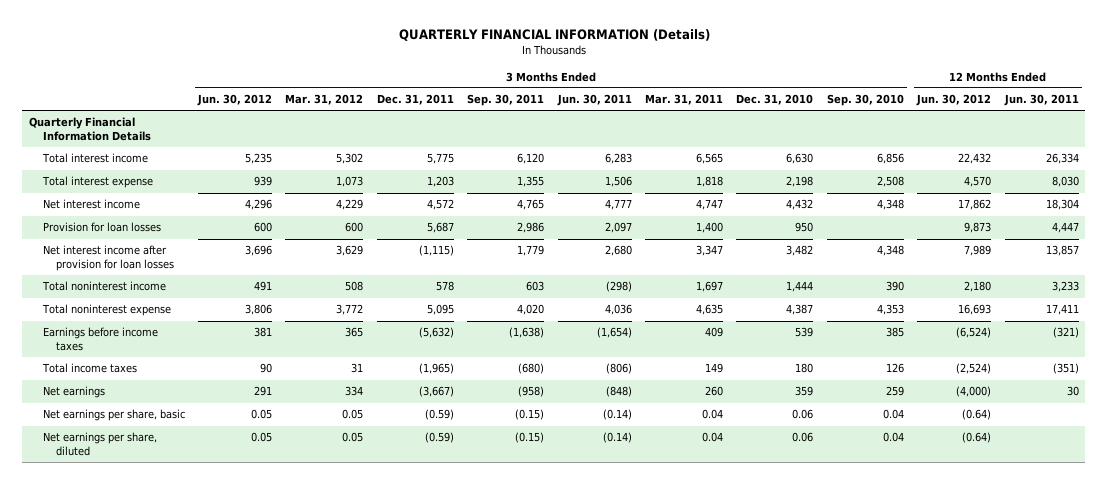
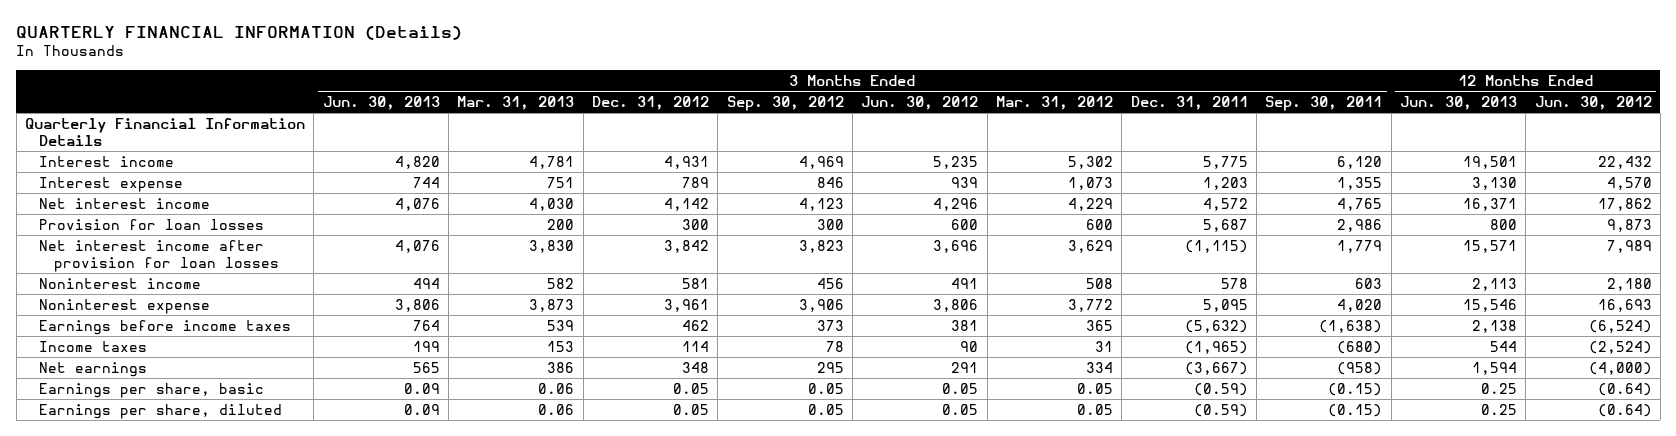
- | 3 Months Ended Jun. 30, 2012 | 3 Months Ended Mar. 31, 2012 | 3 Months Ended Dec. 31, 2011 | 3 Months Ended Sep. 30, 2011 | 3 Months Ended Jun. 30, 2011 | 3 Months Ended Mar. 31, 2011 | 3 Months Ended Dec. 31, 2010 | 3 Months Ended Sep. 30, 2010 | 12 Months Ended Jun. 30, 2012 | 12 Months Ended Jun. 30, 2011
+ | 3 Months Ended Jun. 30, 2013 | 3 Months Ended Mar. 31, 2013 | 3 Months Ended Dec. 31, 2012 | 3 Months Ended Sep. 30, 2012 | 3 Months Ended Jun. 30, 2012 | 3 Months Ended Mar. 31, 2012 | 3 Months Ended Dec. 31, 2011 | 3 Months Ended Sep. 30, 2011 | 12 Months Ended Jun. 30, 2013 | 12 Months Ended Jun. 30, 2012
- Total interest income | 5,235 | 5,302 | 5,775 | 6,120 | 6,283 | 6,565 | 6,630 | 6,856 | 22,432 | 26,334
- Total interest expense | 939 | 1,073 | 1,203 | 1,355 | 1,506 | 1,818 | 2,198 | 2,508 | 4,570 | 8,030
+ Interest income | 4,820 | 4,781 | 4,931 | 4,969 | 5,235 | 5,302 | 5,775 | 6,120 | 19,501 | 22,432
+ Interest expense | 744 | 751 | 789 | 846 | 939 | 1,073 | 1,203 | 1,355 | 3,130 | 4,570
- Total noninterest income | 491 | 508 | 578 | 603 | (298) | 1,697 | 1,444 | 390 | 2,180 | 3,233
- Total noninterest expense | 3,806 | 3,772 | 5,095 | 4,020 | 4,036 | 4,635 | 4,387 | 4,353 | 16,693 | 17,411
+ Noninterest income | 494 | 582 | 581 | 456 | 491 | 508 | 578 | 603 | 2,113 | 2,180
+ Noninterest expense | 3,806 | 3,873 | 3,961 | 3,906 | 3,806 | 3,772 | 5,095 | 4,020 | 15,546 | 16,693
- Total income taxes | 90 | 31 | (1,965) | (680) | (806) | 149 | 180 | 126 | (2,524) | (351)
+ Income taxes | 199 | 153 | 114 | 78 | 90 | 31 | (1,965) | (680) | 544 | (2,524)
- Net earnings per share, basic | 0.05 | 0.05 | (0.59) | (0.15) | (0.14) | 0.04 | 0.06 | 0.04 | (0.64) |
- Net earnings per share, diluted | 0.05 | 0.05 | (0.59) | (0.15) | (0.14) | 0.04 | 0.06 | 0.04 | (0.64) |
+ Earnings per share, basic | 0.09 | 0.06 | 0.05 | 0.05 | 0.05 | 0.05 | (0.59) | (0.15) | 0.25 | (0.64)
+ Earnings per share, diluted | 0.09 | 0.06 | 0.05 | 0.05 | 0.05 | 0.05 | (0.59) | (0.15) | 0.25 | (0.64)

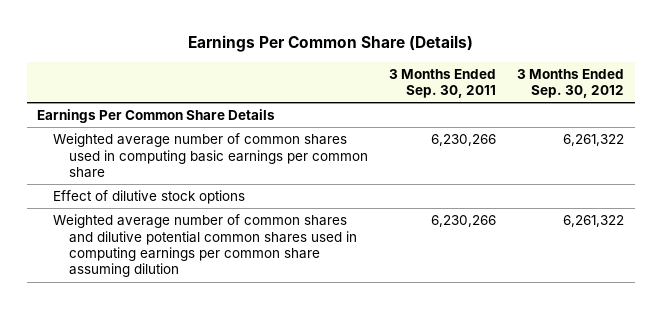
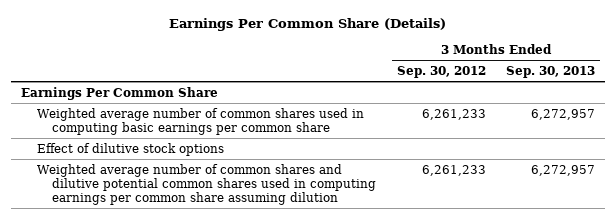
- | 3 Months Ended Sep. 30, 2011 | 3 Months Ended Sep. 30, 2012
+ | 3 Months Ended Sep. 30, 2012 | 3 Months Ended Sep. 30, 2013
- Earnings Per Common Share Details
- Weighted average number of common shares used in computing basic earnings per common share | 6,230,266 | 6,261,322
+ Earnings Per Common Share
+ Weighted average number of common shares used in computing basic earnings per common share | 6,261,233 | 6,272,957
- Weighted average number of common shares and dilutive potential common shares used in computing earnings per common share assuming dilution | 6,230,266 | 6,261,322
+ Weighted average number of common shares and dilutive potential common shares used in computing earnings per common share assuming dilution | 6,261,233 | 6,272,957

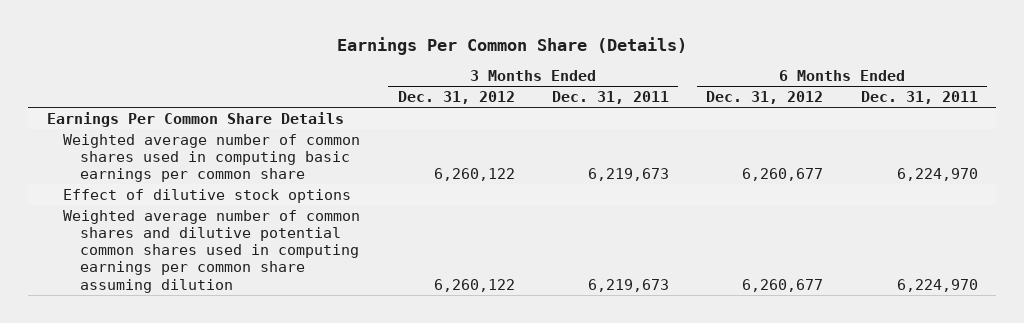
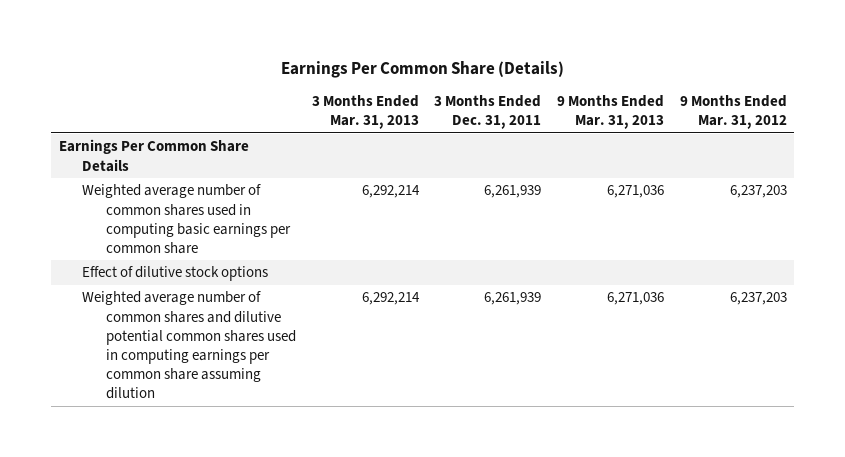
- | 3 Months Ended Dec. 31, 2012 | 3 Months Ended Dec. 31, 2011 | 6 Months Ended Dec. 31, 2012 | 6 Months Ended Dec. 31, 2011
+ | 3 Months Ended Mar. 31, 2013 | 3 Months Ended Dec. 31, 2011 | 9 Months Ended Mar. 31, 2013 | 9 Months Ended Mar. 31, 2012
- Weighted average number of common shares used in computing basic earnings per common share | 6,260,122 | 6,219,673 | 6,260,677 | 6,224,970
+ Weighted average number of common shares used in computing basic earnings per common share | 6,292,214 | 6,261,939 | 6,271,036 | 6,237,203
- Weighted average number of common shares and dilutive potential common shares used in computing earnings per common share assuming dilution | 6,260,122 | 6,219,673 | 6,260,677 | 6,224,970
+ Weighted average number of common shares and dilutive potential common shares used in computing earnings per common share assuming dilution | 6,292,214 | 6,261,939 | 6,271,036 | 6,237,203

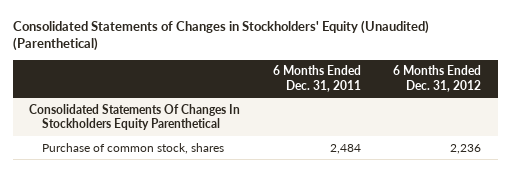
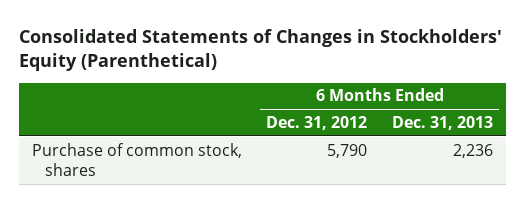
- Consolidated Statements of Changes in Stockholders' Equity (Unaudited) (Parenthetical)
+ Consolidated Statements of Changes in Stockholders' Equity (Parenthetical)
- | 6 Months Ended Dec. 31, 2011 | 6 Months Ended Dec. 31, 2012
+ | 6 Months Ended Dec. 31, 2012 | 6 Months Ended Dec. 31, 2013
- Consolidated Statements Of Changes In Stockholders Equity Parenthetical
- Purchase of common stock, shares | 2,484 | 2,236
+ Purchase of common stock, shares | 5,790 | 2,236

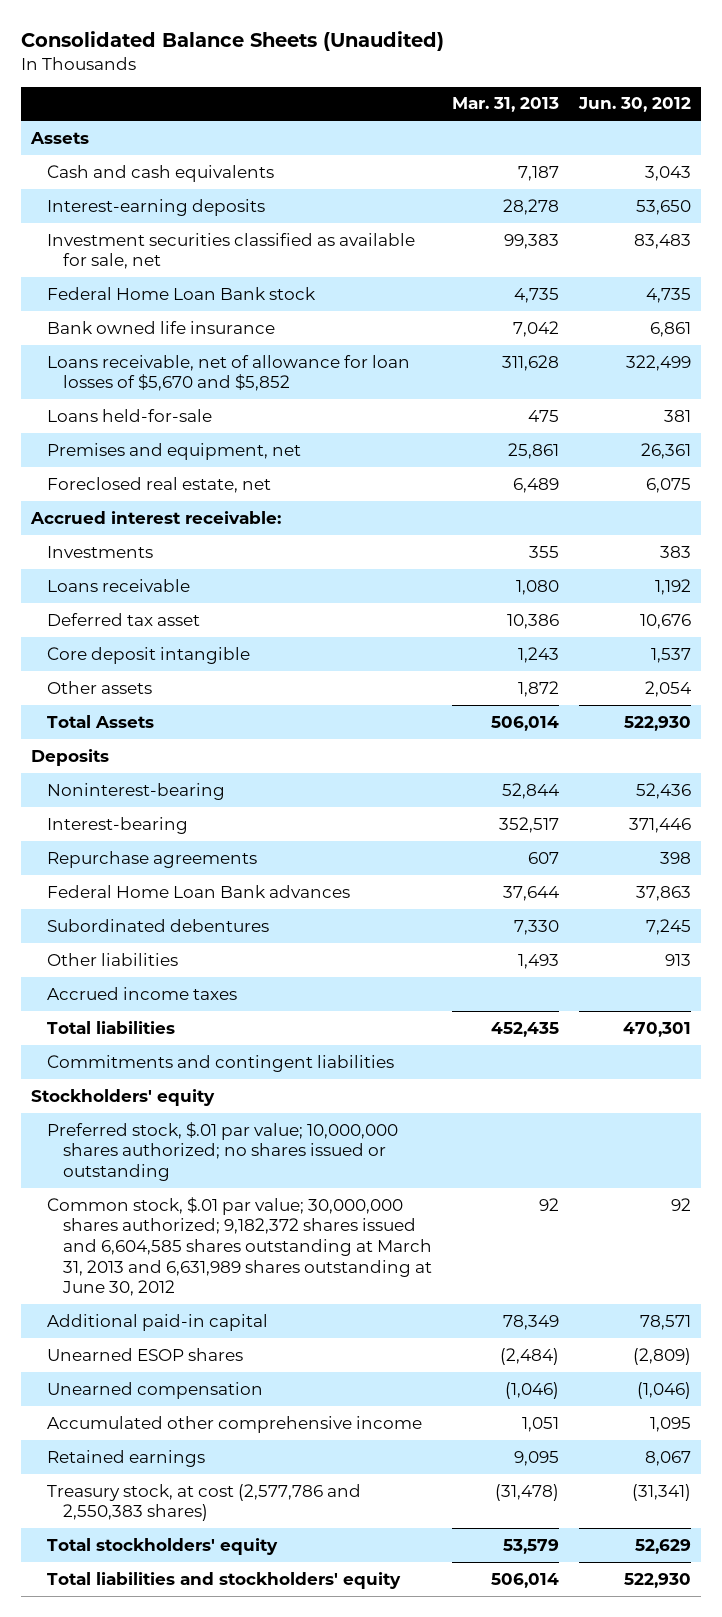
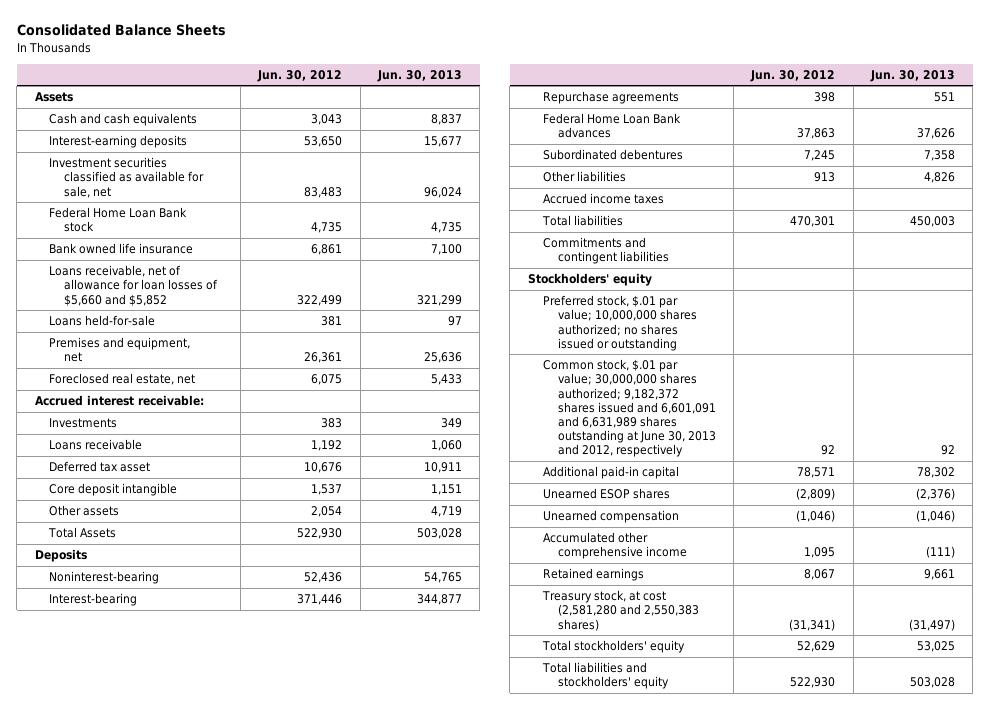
- Consolidated Balance Sheets (Unaudited)
+ Consolidated Balance Sheets
- | Mar. 31, 2013 | Jun. 30, 2012
+ | Jun. 30, 2012 | Jun. 30, 2013
- Loans receivable, net of allowance for loan losses of $5,670 and $5,852 | 311,628 | 322,499
+ Loans receivable, net of allowance for loan losses of $5,660 and $5,852 | 322,499 | 321,299
- Common stock, $.01 par value; 30,000,000 shares authorized; 9,182,372 shares issued and 6,604,585 shares outstanding at March 31, 2013 and 6,631,989 shares outstanding at June 30, 2012 | 92 | 92
+ Common stock, $.01 par value; 30,000,000 shares authorized; 9,182,372 shares issued and 6,601,091 and 6,631,989 shares outstanding at June 30, 2013 and 2012, respectively | 92 | 92
- Treasury stock, at cost (2,577,786 and 2,550,383 shares) | (31,478) | (31,341)
+ Treasury stock, at cost (2,581,280 and 2,550,383 shares) | (31,341) | (31,497)

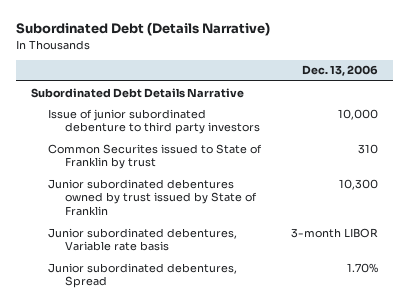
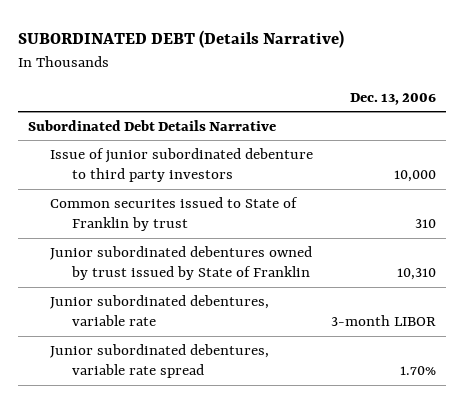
- Subordinated Debt (Details Narrative)
+ SUBORDINATED DEBT (Details Narrative)
- Common Securites issued to State of Franklin by trust | 310
- Junior subordinated debentures owned by trust issued by State of Franklin | 10,300
- Junior subordinated debentures, Variable rate basis | 3-month LIBOR
- Junior subordinated debentures, Spread | 1.70%
+ Common securites issued to State of Franklin by trust | 310
+ Junior subordinated debentures owned by trust issued by State of Franklin | 10,310
+ Junior subordinated debentures, variable rate | 3-month LIBOR
+ Junior subordinated debentures, variable rate spread | 1.70%

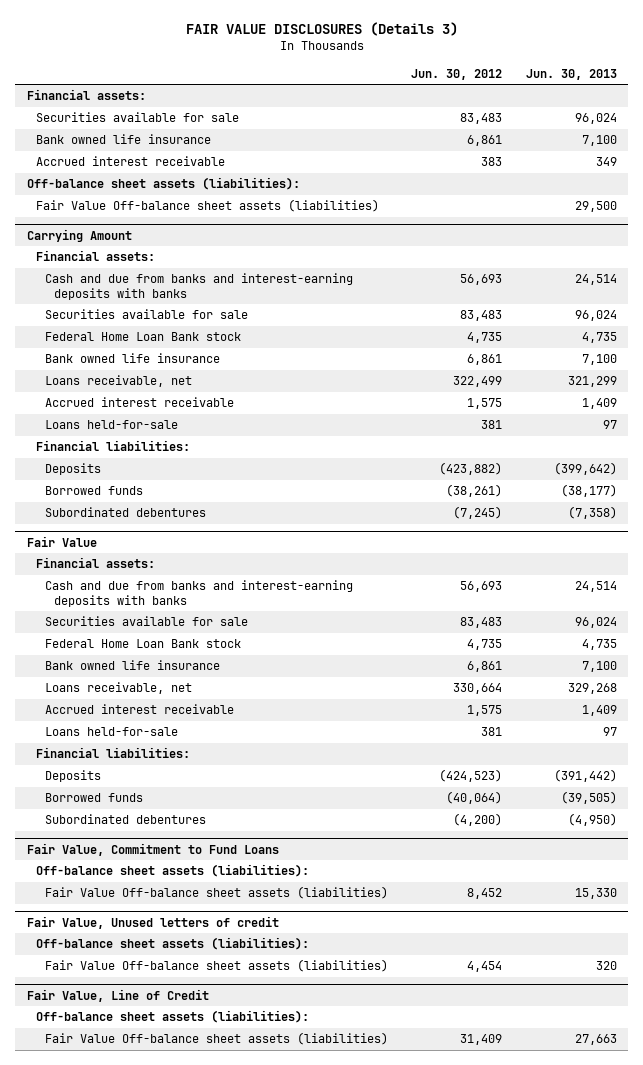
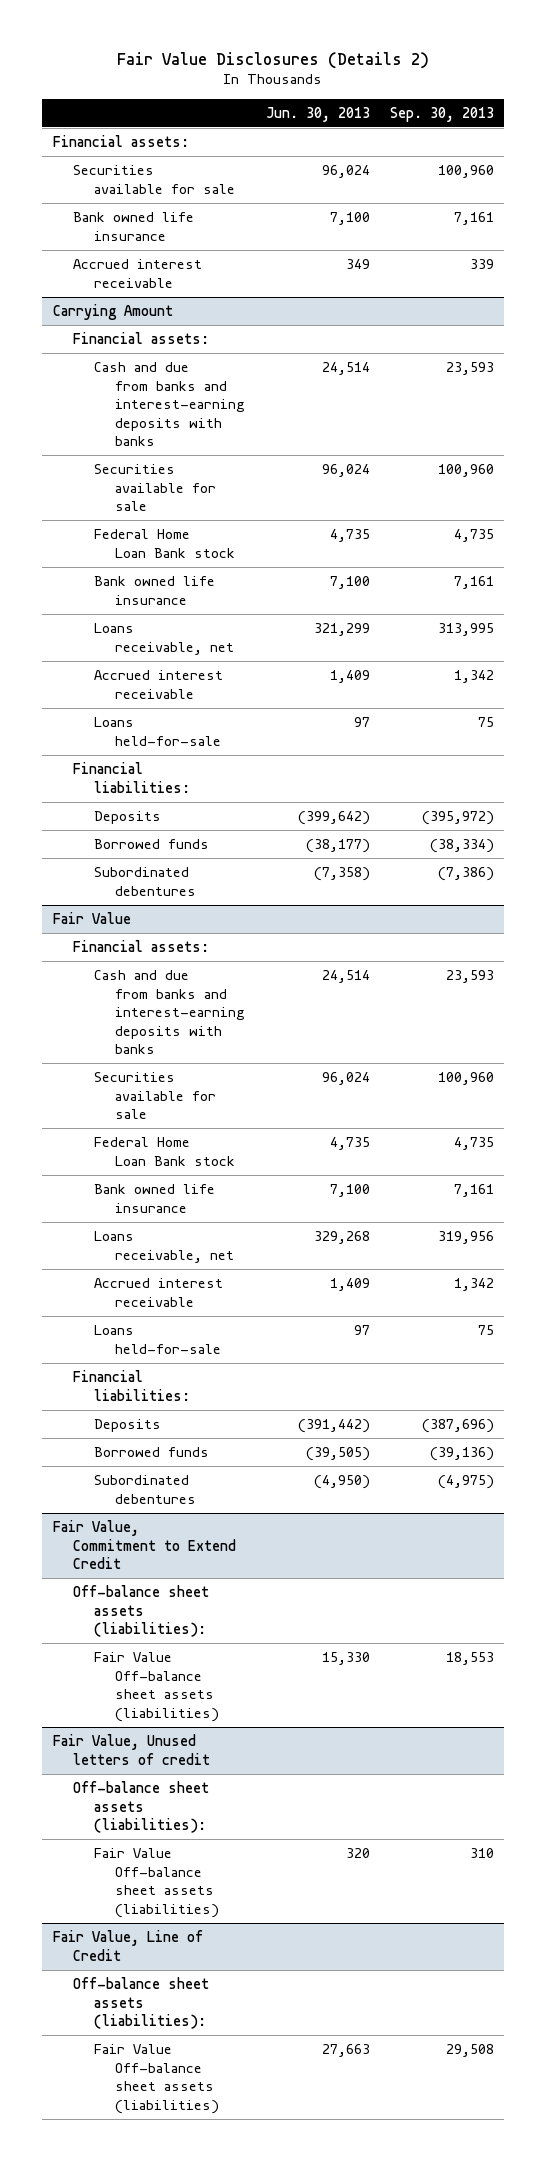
- FAIR VALUE DISCLOSURES (Details 3)
+ Fair Value Disclosures (Details 2)
- | Jun. 30, 2012 | Jun. 30, 2013
+ | Jun. 30, 2013 | Sep. 30, 2013
- Off-balance sheet assets (liabilities):
- Fair Value Off-balance sheet assets (liabilities) | | 29,500
- Fair Value, Commitment to Fund Loans
+ Fair Value, Commitment to Extend Credit

